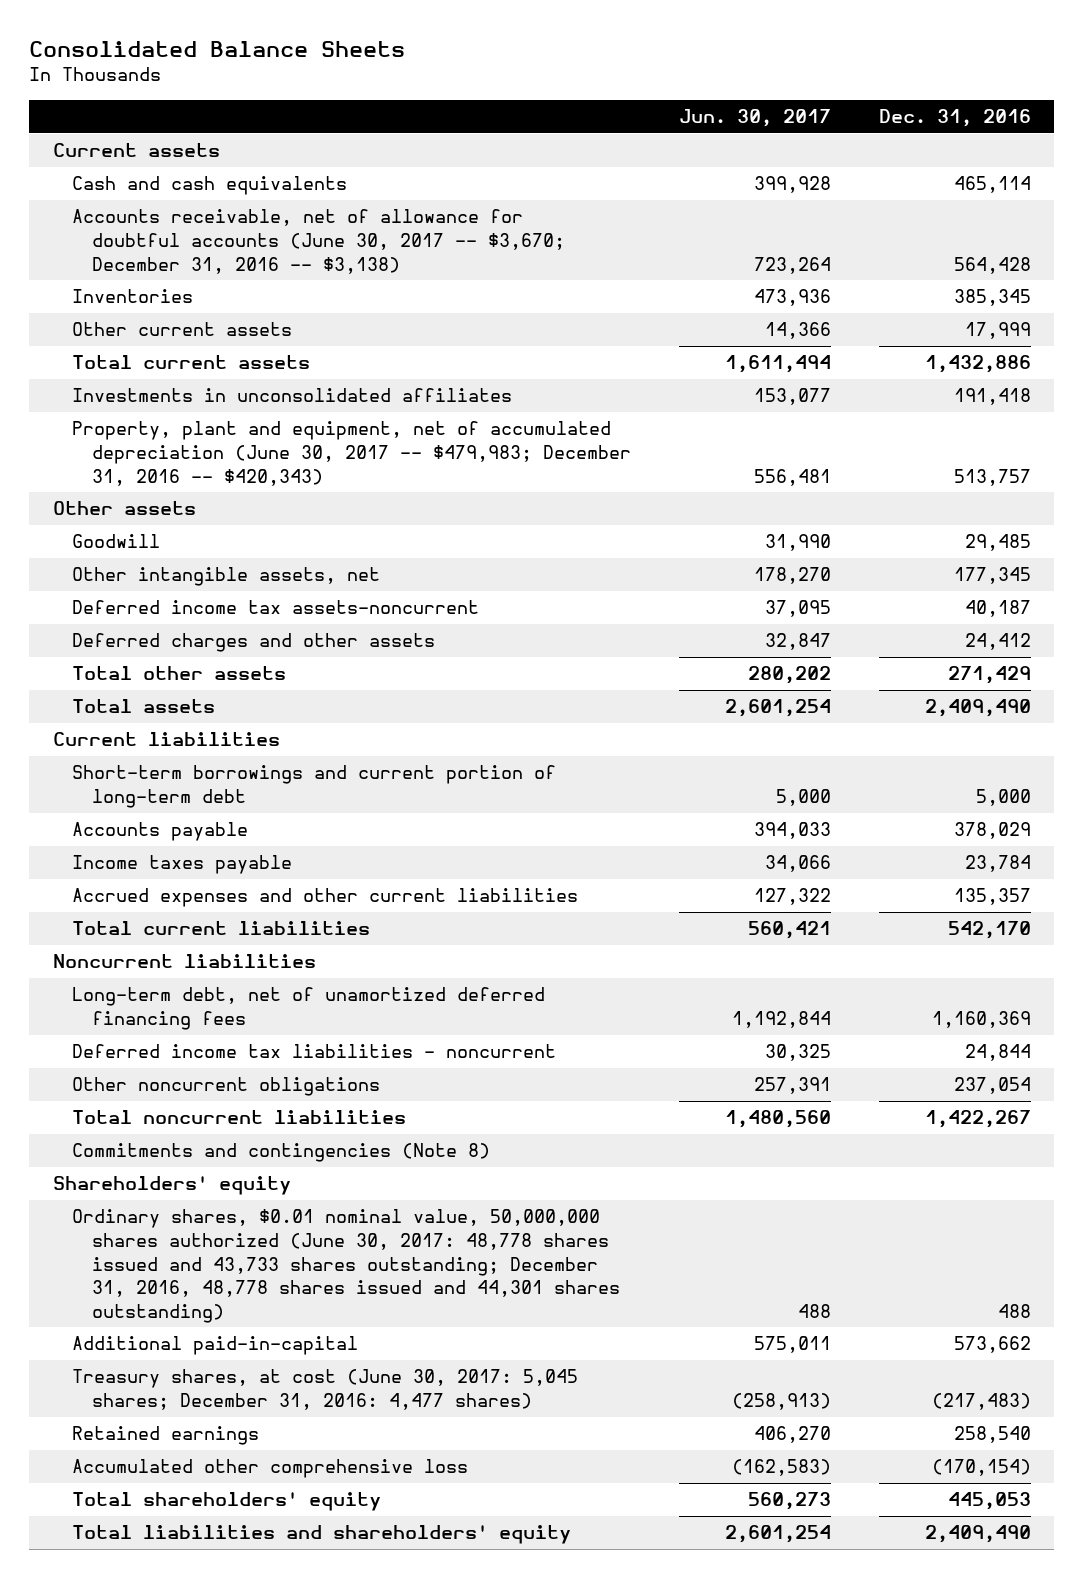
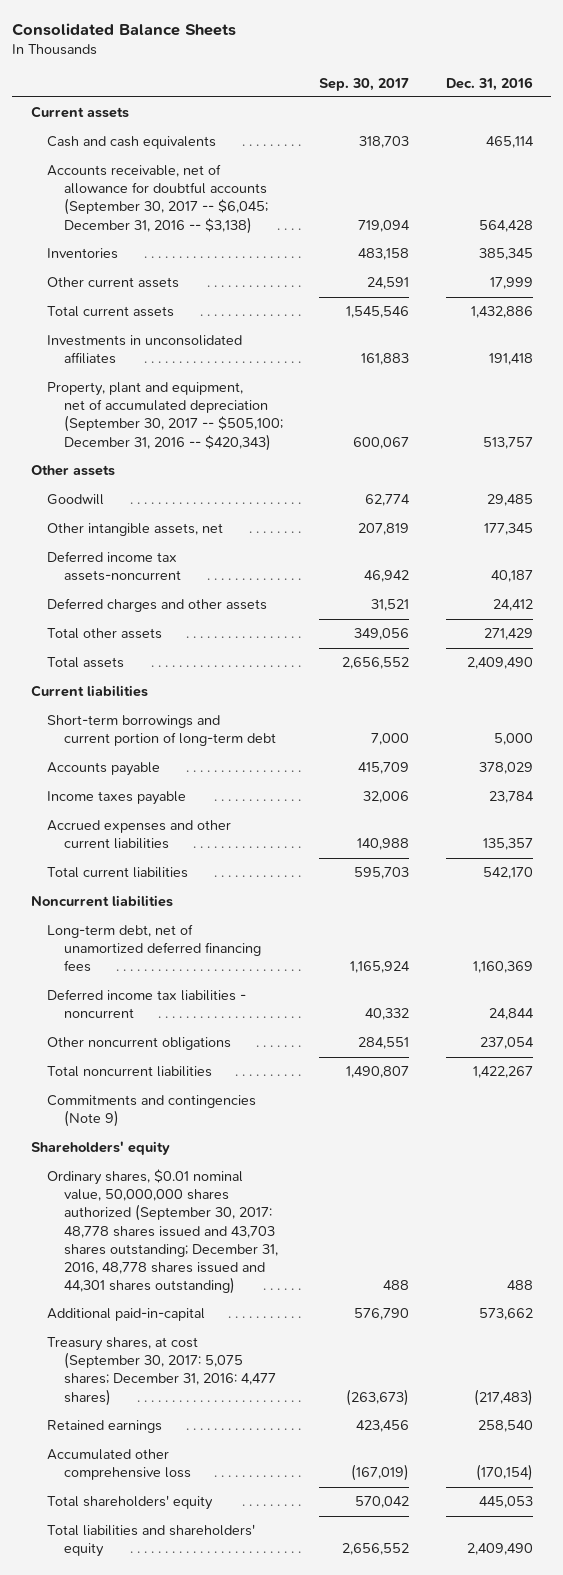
- | Jun. 30, 2017 | Dec. 31, 2016
+ | Sep. 30, 2017 | Dec. 31, 2016
- Accounts receivable, net of allowance for doubtful accounts (June 30, 2017 -- $3,670; December 31, 2016 -- $3,138) | 723,264 | 564,428
+ Accounts receivable, net of allowance for doubtful accounts (September 30, 2017 -- $6,045; December 31, 2016 -- $3,138) | 719,094 | 564,428
- Property, plant and equipment, net of accumulated depreciation (June 30, 2017 -- $479,983; December 31, 2016 -- $420,343) | 556,481 | 513,757
+ Property, plant and equipment, net of accumulated depreciation (September 30, 2017 -- $505,100; December 31, 2016 -- $420,343) | 600,067 | 513,757
- Commitments and contingencies (Note 8)
+ Commitments and contingencies (Note 9)
- Ordinary shares, $0.01 nominal value, 50,000,000 shares authorized (June 30, 2017: 48,778 shares issued and 43,733 shares outstanding; December 31, 2016, 48,778 shares issued and 44,301 shares outstanding) | 488 | 488
+ Ordinary shares, $0.01 nominal value, 50,000,000 shares authorized (September 30, 2017: 48,778 shares issued and 43,703 shares outstanding; December 31, 2016, 48,778 shares issued and 44,301 shares outstanding) | 488 | 488
- Treasury shares, at cost (June 30, 2017: 5,045 shares; December 31, 2016: 4,477 shares) | (258,913) | (217,483)
+ Treasury shares, at cost (September 30, 2017: 5,075 shares; December 31, 2016: 4,477 shares) | (263,673) | (217,483)

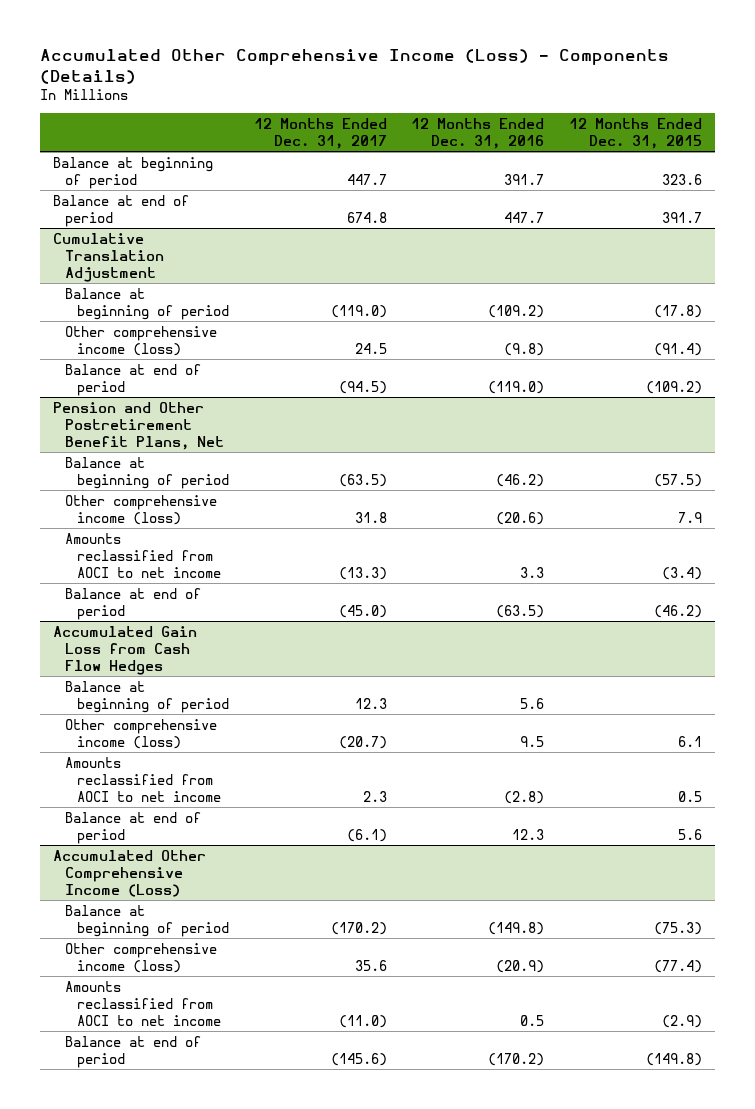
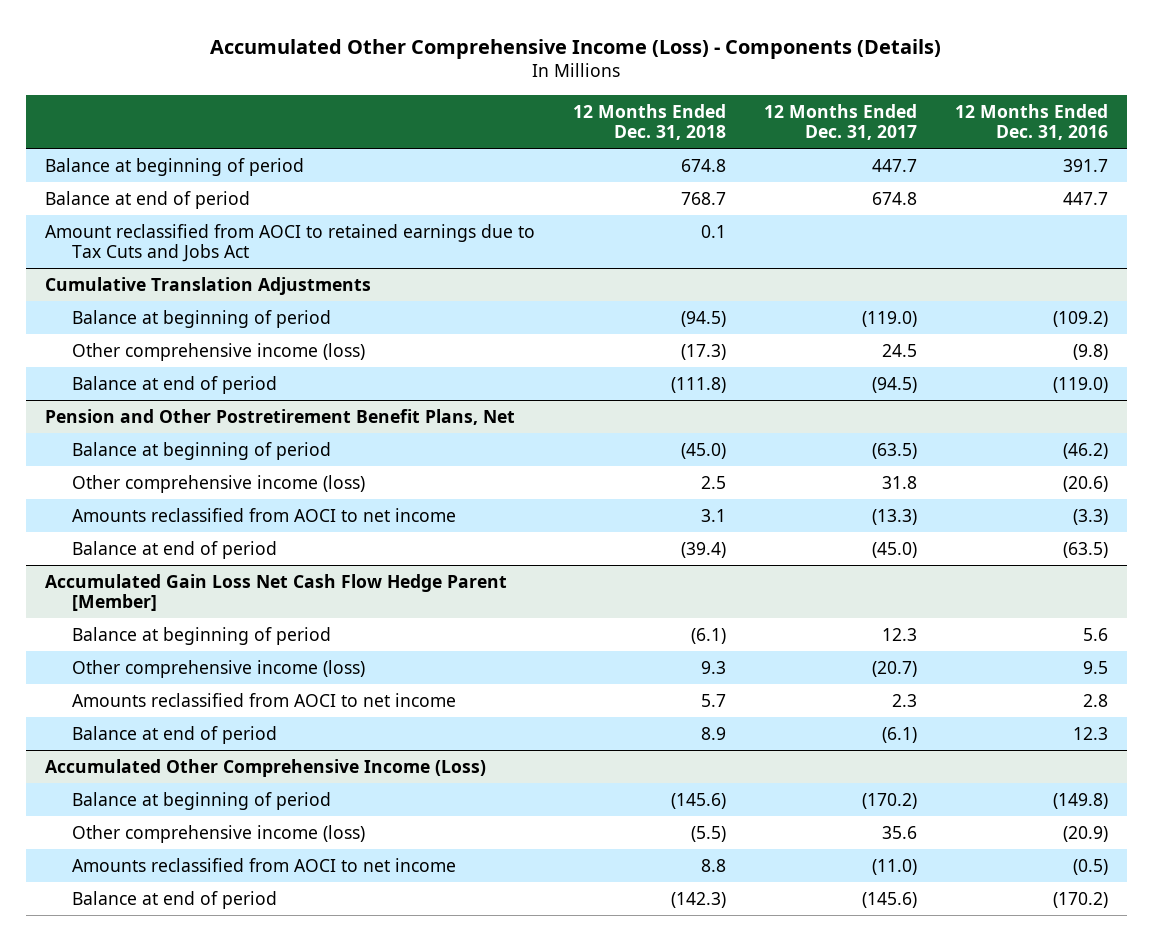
- | 12 Months Ended Dec. 31, 2017 | 12 Months Ended Dec. 31, 2016 | 12 Months Ended Dec. 31, 2015
+ | 12 Months Ended Dec. 31, 2018 | 12 Months Ended Dec. 31, 2017 | 12 Months Ended Dec. 31, 2016
- Cumulative Translation Adjustment
+ Amount reclassified from AOCI to retained earnings due to Tax Cuts and Jobs Act | 0.1 | |
+ Cumulative Translation Adjustments
@ Pension and Other Postretirement Benefit Plans, Net
- Amounts reclassified from AOCI to net income | (13.3) | 3.3 | (3.4)
+ Amounts reclassified from AOCI to net income | 3.1 | (13.3) | (3.3)
- Accumulated Gain Loss from Cash Flow Hedges
+ Accumulated Gain Loss Net Cash Flow Hedge Parent [Member]
- Amounts reclassified from AOCI to net income | 2.3 | (2.8) | 0.5
+ Amounts reclassified from AOCI to net income | 5.7 | 2.3 | 2.8
@ Accumulated Other Comprehensive Income (Loss)
- Amounts reclassified from AOCI to net income | (11.0) | 0.5 | (2.9)
+ Amounts reclassified from AOCI to net income | 8.8 | (11.0) | (0.5)

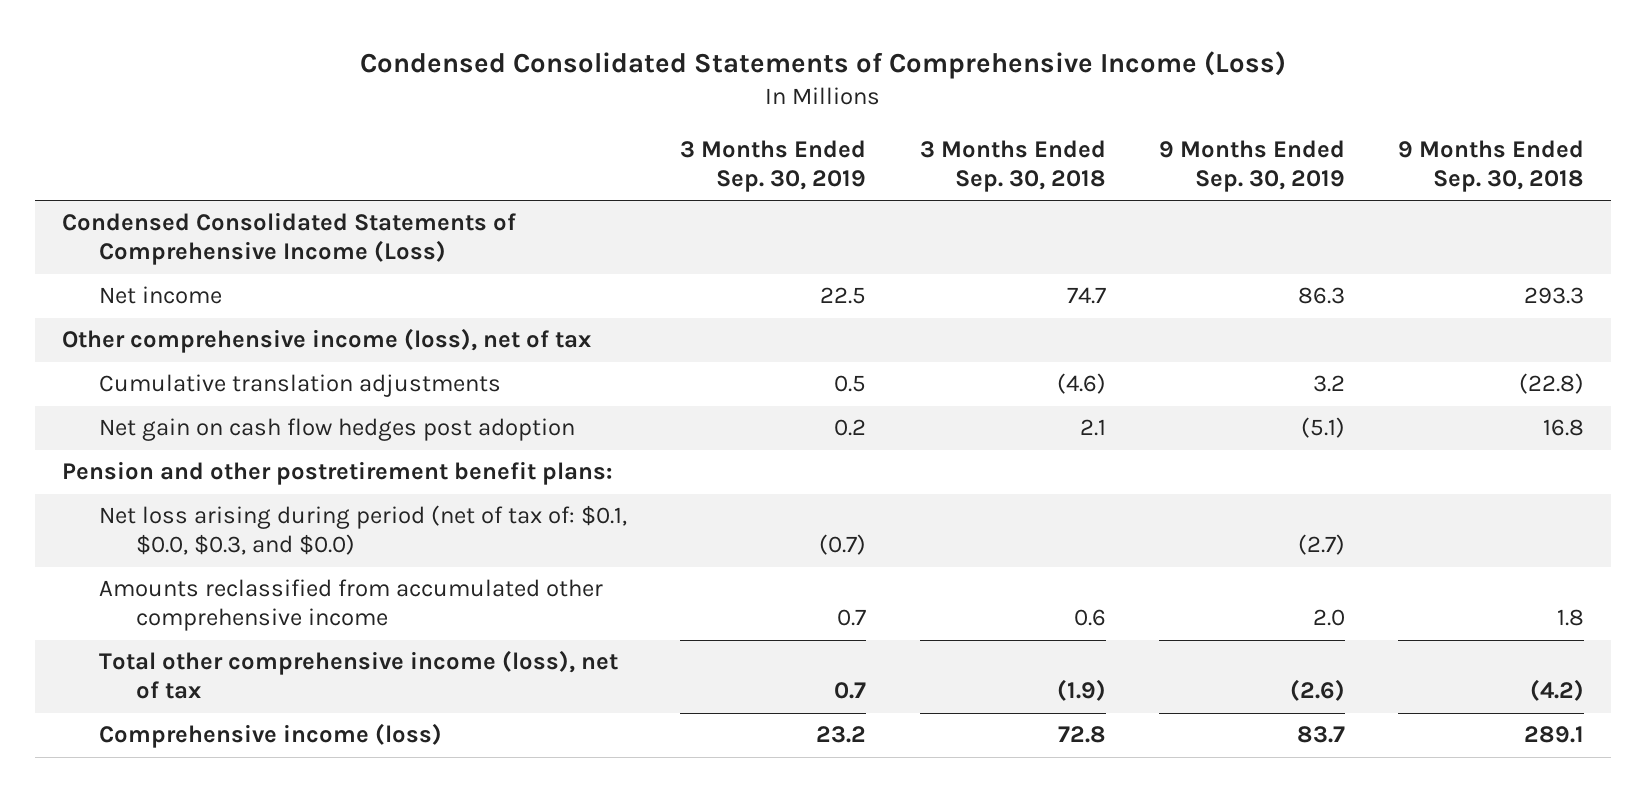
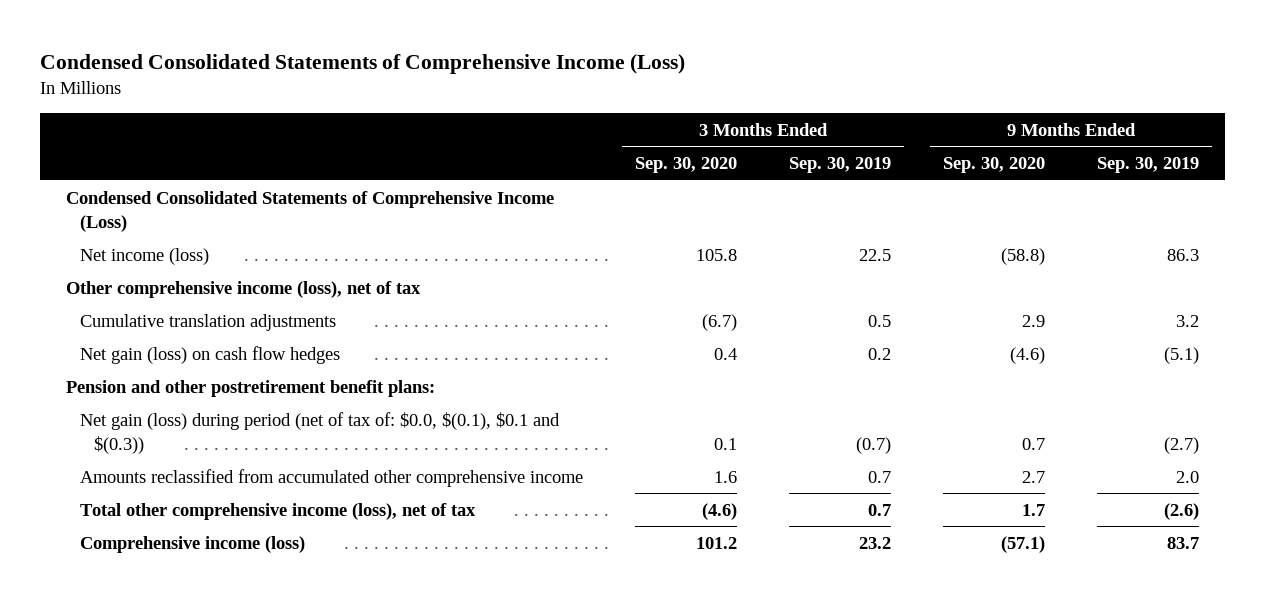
- | 3 Months Ended Sep. 30, 2019 | 3 Months Ended Sep. 30, 2018 | 9 Months Ended Sep. 30, 2019 | 9 Months Ended Sep. 30, 2018
+ | 3 Months Ended Sep. 30, 2020 | 3 Months Ended Sep. 30, 2019 | 9 Months Ended Sep. 30, 2020 | 9 Months Ended Sep. 30, 2019
- Net income | 22.5 | 74.7 | 86.3 | 293.3
+ Net income (loss) | 105.8 | 22.5 | (58.8) | 86.3
- Net gain on cash flow hedges post adoption | 0.2 | 2.1 | (5.1) | 16.8
+ Net gain (loss) on cash flow hedges | 0.4 | 0.2 | (4.6) | (5.1)
- Net loss arising during period (net of tax of: $0.1, $0.0, $0.3, and $0.0) | (0.7) | | (2.7) |
+ Net gain (loss) during period (net of tax of: $0.0, $(0.1), $0.1 and $(0.3)) | 0.1 | (0.7) | 0.7 | (2.7)

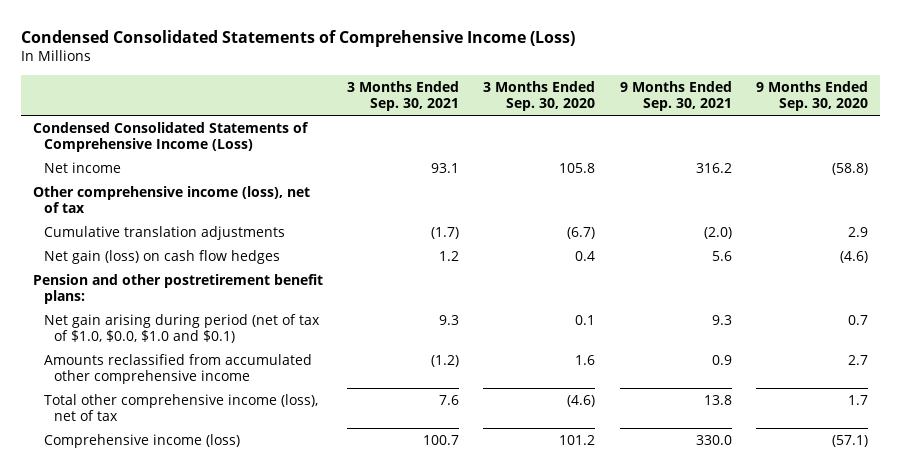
- | 3 Months Ended Sep. 30, 2020 | 3 Months Ended Sep. 30, 2019 | 9 Months Ended Sep. 30, 2020 | 9 Months Ended Sep. 30, 2019
+ | 3 Months Ended Sep. 30, 2021 | 3 Months Ended Sep. 30, 2020 | 9 Months Ended Sep. 30, 2021 | 9 Months Ended Sep. 30, 2020
- Net income (loss) | 105.8 | 22.5 | (58.8) | 86.3
+ Net income | 93.1 | 105.8 | 316.2 | (58.8)
- Net gain (loss) during period (net of tax of: $0.0, $(0.1), $0.1 and $(0.3)) | 0.1 | (0.7) | 0.7 | (2.7)
+ Net gain arising during period (net of tax of $1.0, $0.0, $1.0 and $0.1) | 9.3 | 0.1 | 9.3 | 0.7

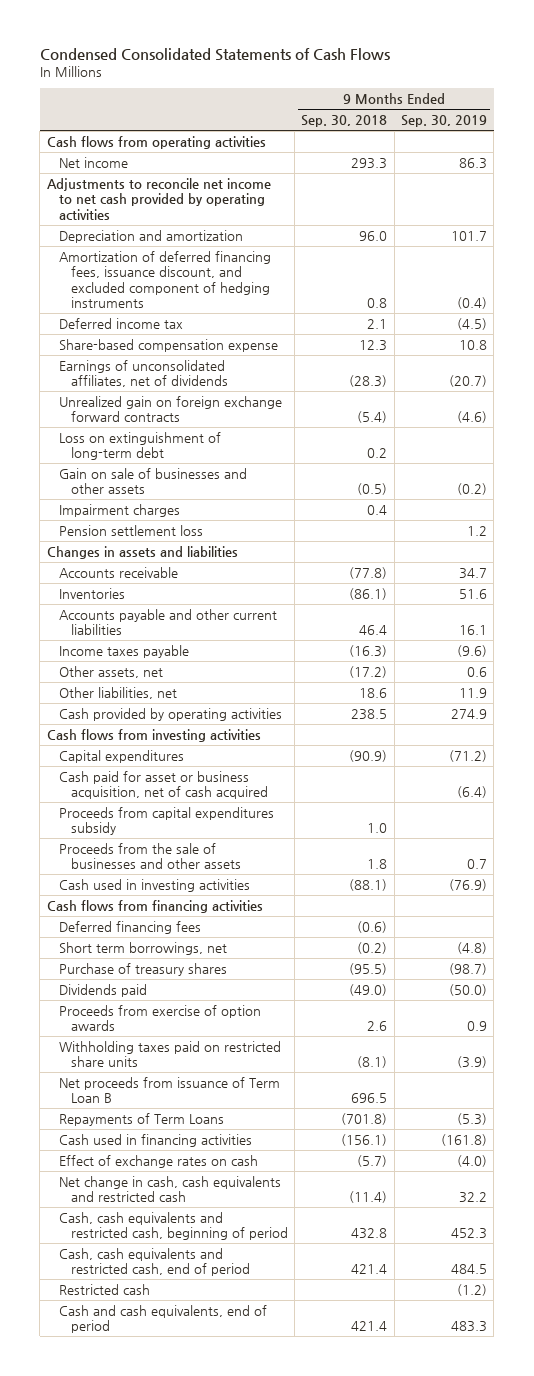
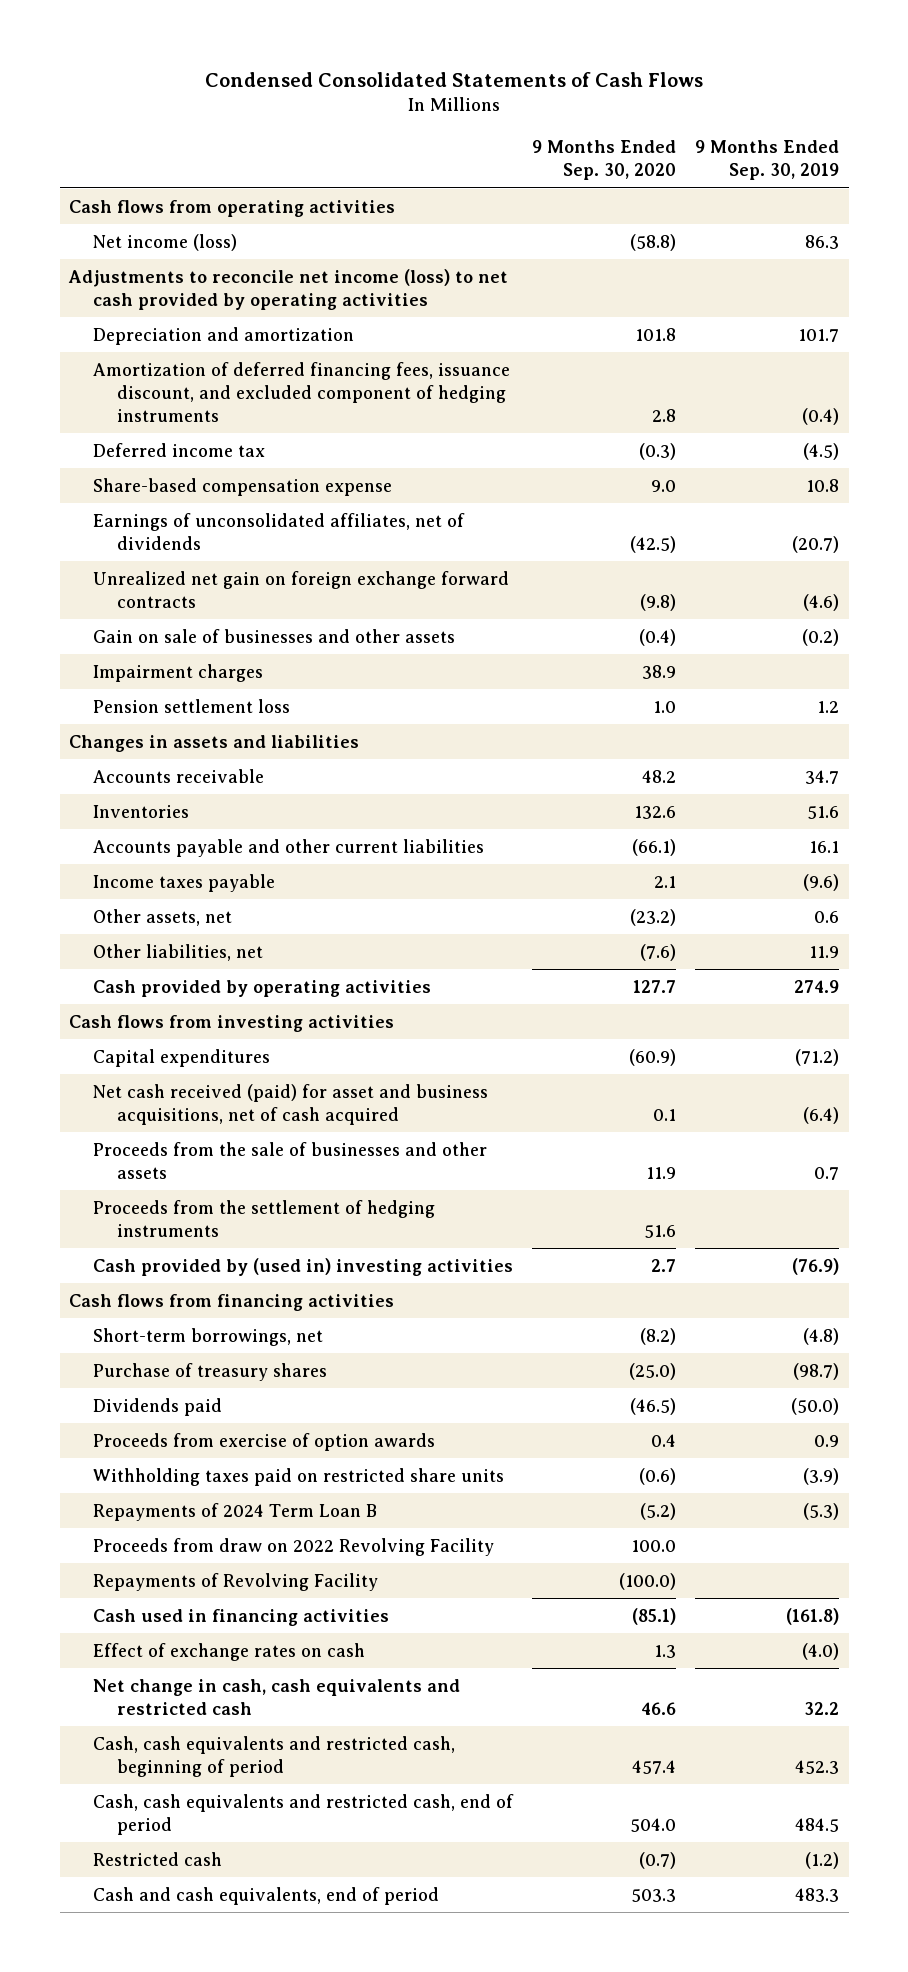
- | 9 Months Ended Sep. 30, 2018 | 9 Months Ended Sep. 30, 2019
+ | 9 Months Ended Sep. 30, 2020 | 9 Months Ended Sep. 30, 2019
- Net income | 293.3 | 86.3
- Adjustments to reconcile net income to net cash provided by operating activities
+ Net income (loss) | (58.8) | 86.3
+ Adjustments to reconcile net income (loss) to net cash provided by operating activities
- Unrealized gain on foreign exchange forward contracts | (5.4) | (4.6)
- Loss on extinguishment of long-term debt | 0.2 |
+ Unrealized net gain on foreign exchange forward contracts | (9.8) | (4.6)
- Cash paid for asset or business acquisition, net of cash acquired | | (6.4)
- Proceeds from capital expenditures subsidy | 1.0 |
+ Net cash received (paid) for asset and business acquisitions, net of cash acquired | 0.1 | (6.4)
- Cash used in investing activities | (88.1) | (76.9)
+ Proceeds from the settlement of hedging instruments | 51.6 |
+ Cash provided by (used in) investing activities | 2.7 | (76.9)
- Deferred financing fees | (0.6) |
- Short term borrowings, net | (0.2) | (4.8)
+ Short-term borrowings, net | (8.2) | (4.8)
- Net proceeds from issuance of Term Loan B | 696.5 |
- Repayments of Term Loans | (701.8) | (5.3)
+ Repayments of 2024 Term Loan B | (5.2) | (5.3)
+ Proceeds from draw on 2022 Revolving Facility | 100.0 |
+ Repayments of Revolving Facility | (100.0) |

